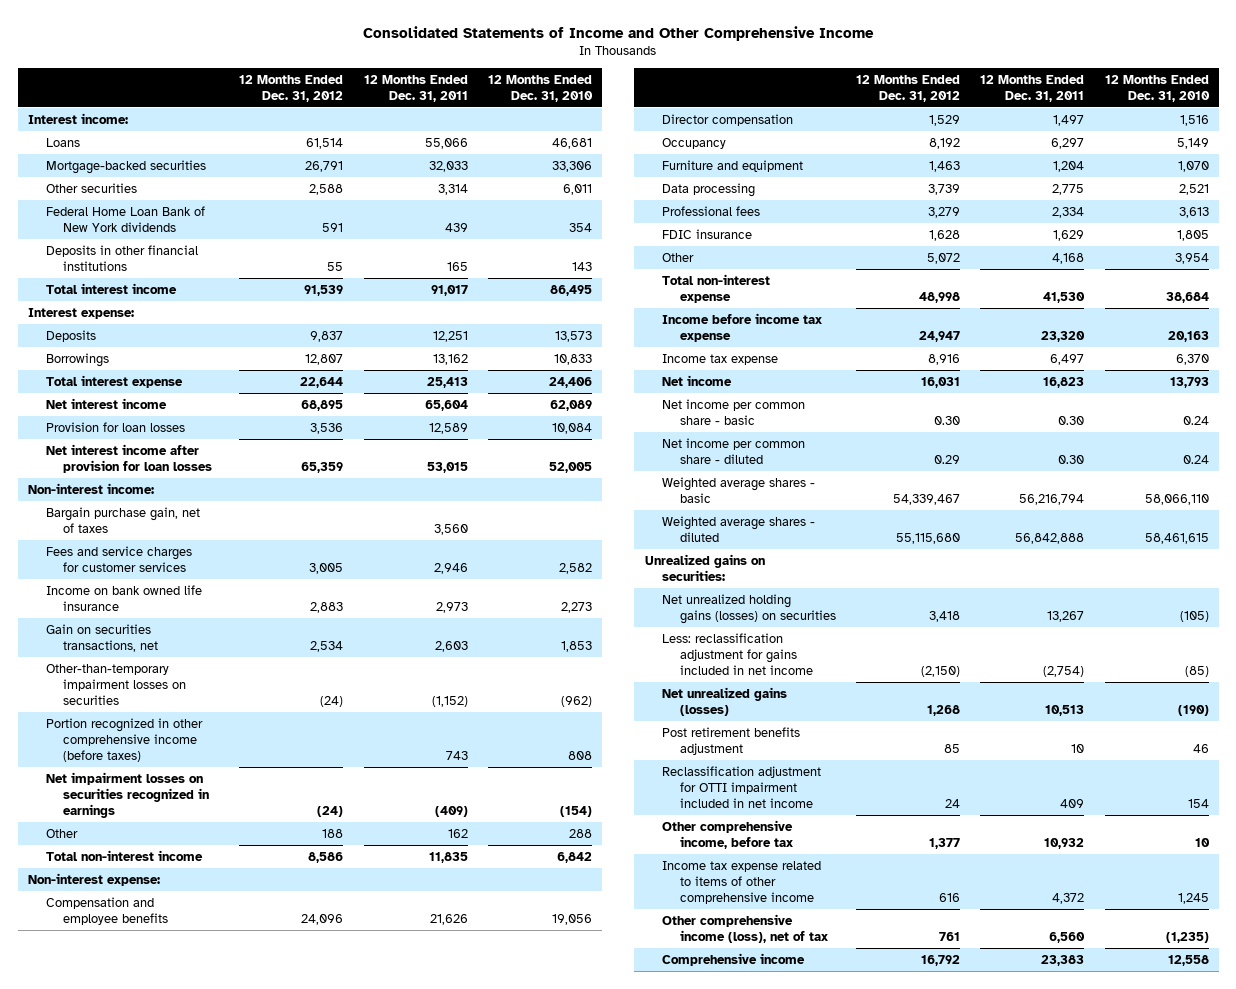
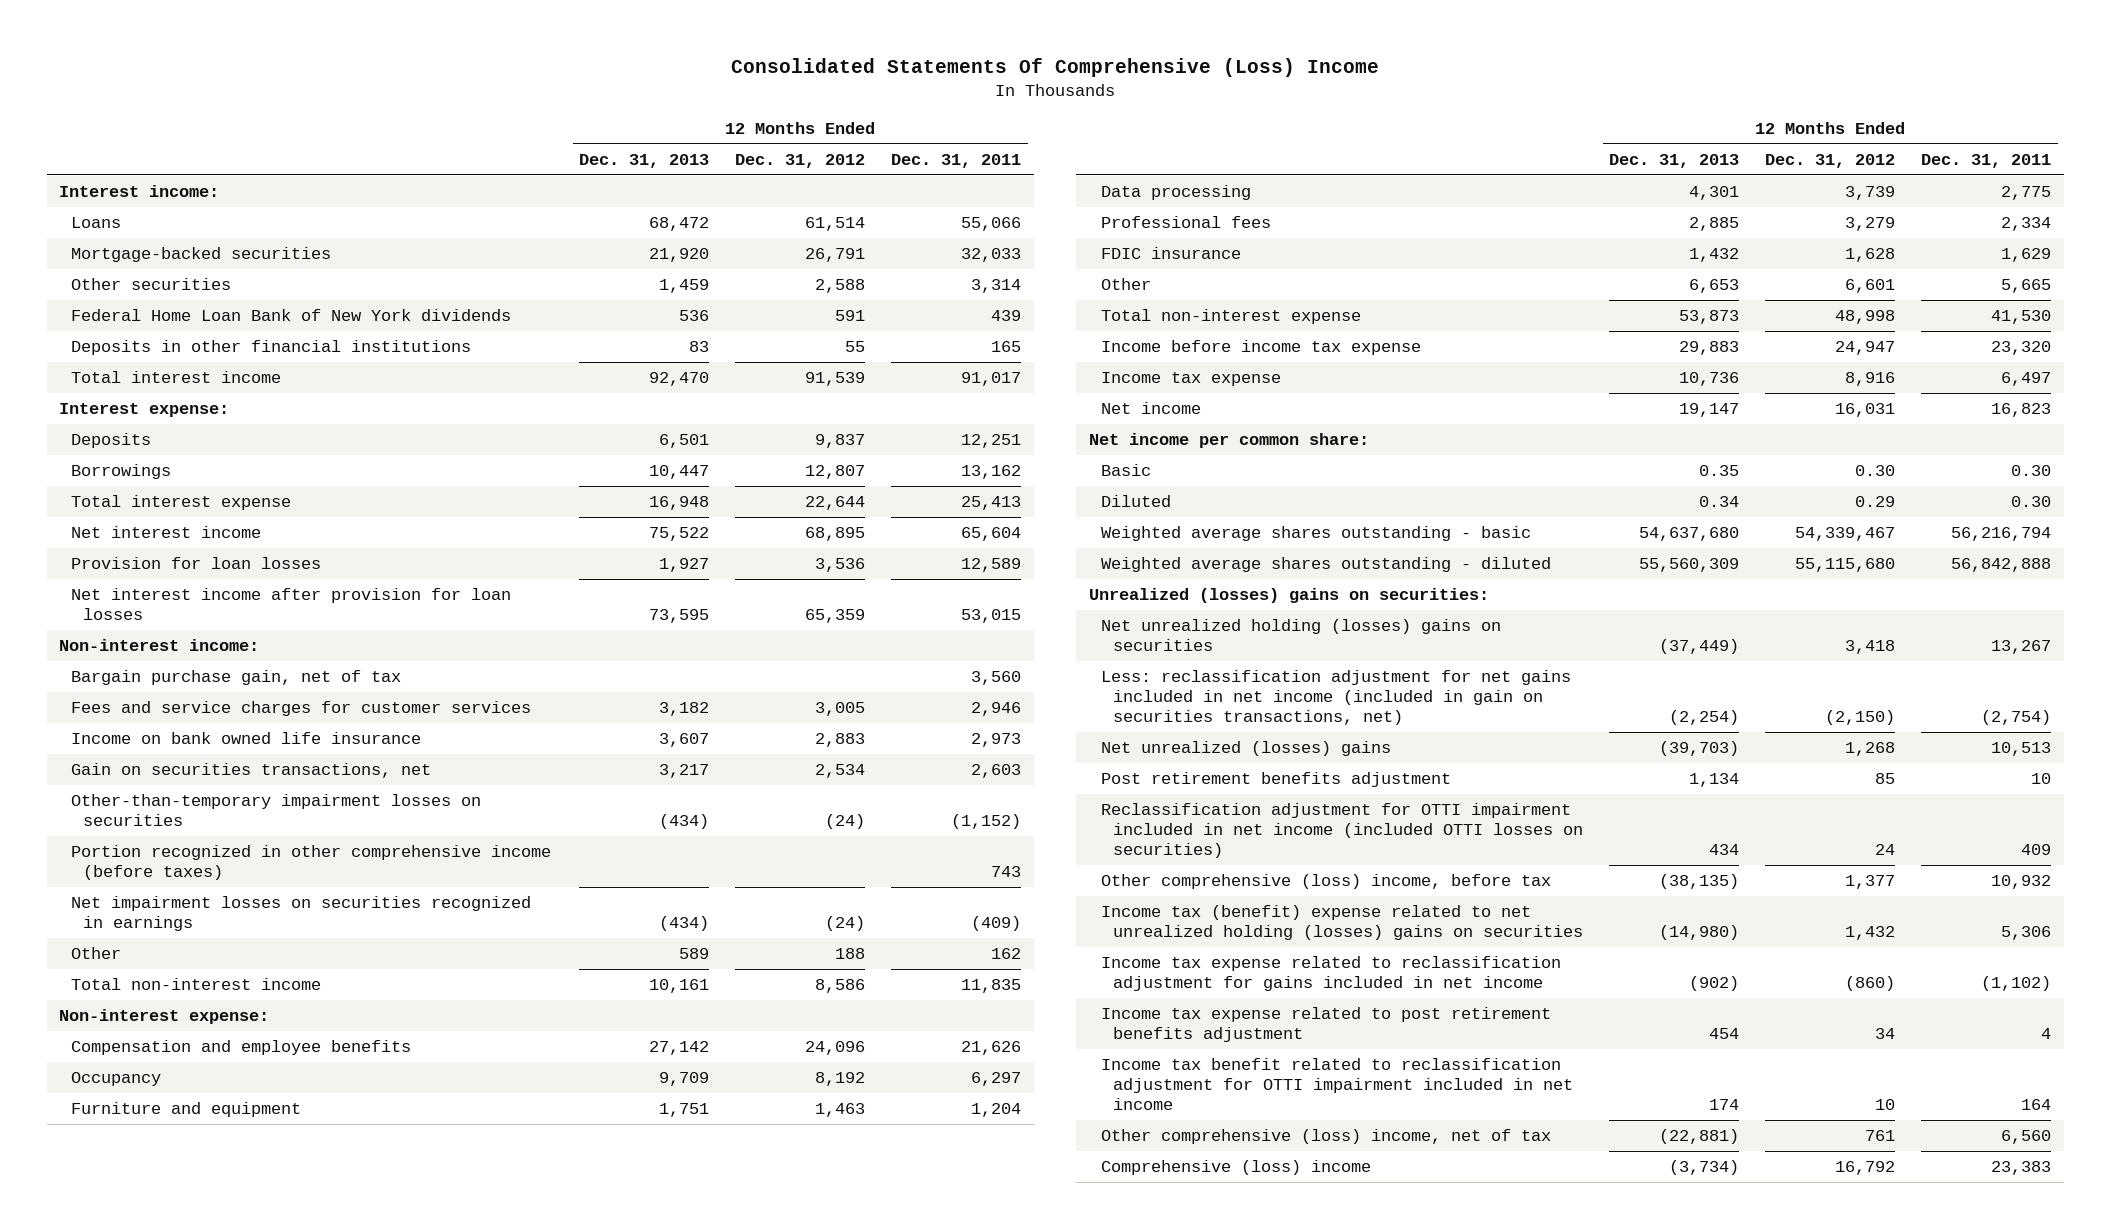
- Consolidated Statements of Income and Other Comprehensive Income
+ Consolidated Statements Of Comprehensive (Loss) Income
- | 12 Months Ended Dec. 31, 2012 | 12 Months Ended Dec. 31, 2011 | 12 Months Ended Dec. 31, 2010
+ | 12 Months Ended Dec. 31, 2013 | 12 Months Ended Dec. 31, 2012 | 12 Months Ended Dec. 31, 2011
- Bargain purchase gain, net of taxes | | 3,560 |
+ Bargain purchase gain, net of tax | | | 3,560
- Director compensation | 1,529 | 1,497 | 1,516
- Other | 5,072 | 4,168 | 3,954
+ Other | 6,653 | 6,601 | 5,665
- Net income per common share - basic | 0.30 | 0.30 | 0.24
- Net income per common share - diluted | 0.29 | 0.30 | 0.24
- Weighted average shares - basic | 54,339,467 | 56,216,794 | 58,066,110
- Weighted average shares - diluted | 55,115,680 | 56,842,888 | 58,461,615
- Unrealized gains on securities:
- Net unrealized holding gains (losses) on securities | 3,418 | 13,267 | (105)
- Less: reclassification adjustment for gains included in net income | (2,150) | (2,754) | (85)
- Net unrealized gains (losses) | 1,268 | 10,513 | (190)
+ Net income per common share:
+ Basic | 0.35 | 0.30 | 0.30
+ Diluted | 0.34 | 0.29 | 0.30
+ Weighted average shares outstanding - basic | 54,637,680 | 54,339,467 | 56,216,794
+ Weighted average shares outstanding - diluted | 55,560,309 | 55,115,680 | 56,842,888
+ Unrealized (losses) gains on securities:
+ Net unrealized holding (losses) gains on securities | (37,449) | 3,418 | 13,267
+ Less: reclassification adjustment for net gains included in net income (included in gain on securities transactions, net) | (2,254) | (2,150) | (2,754)
+ Net unrealized (losses) gains | (39,703) | 1,268 | 10,513
- Reclassification adjustment for OTTI impairment included in net income | 24 | 409 | 154
- Other comprehensive income, before tax | 1,377 | 10,932 | 10
- Income tax expense related to items of other comprehensive income | 616 | 4,372 | 1,245
- Other comprehensive income (loss), net of tax | 761 | 6,560 | (1,235)
- Comprehensive income | 16,792 | 23,383 | 12,558
+ Reclassification adjustment for OTTI impairment included in net income (included OTTI losses on securities) | 434 | 24 | 409
+ Other comprehensive (loss) income, before tax | (38,135) | 1,377 | 10,932
+ Income tax (benefit) expense related to net unrealized holding (losses) gains on securities | (14,980) | 1,432 | 5,306
+ Income tax expense related to reclassification adjustment for gains included in net income | (902) | (860) | (1,102)
+ Income tax expense related to post retirement benefits adjustment | 454 | 34 | 4
+ Income tax benefit related to reclassification adjustment for OTTI impairment included in net income | 174 | 10 | 164
+ Other comprehensive (loss) income, net of tax | (22,881) | 761 | 6,560
+ Comprehensive (loss) income | (3,734) | 16,792 | 23,383

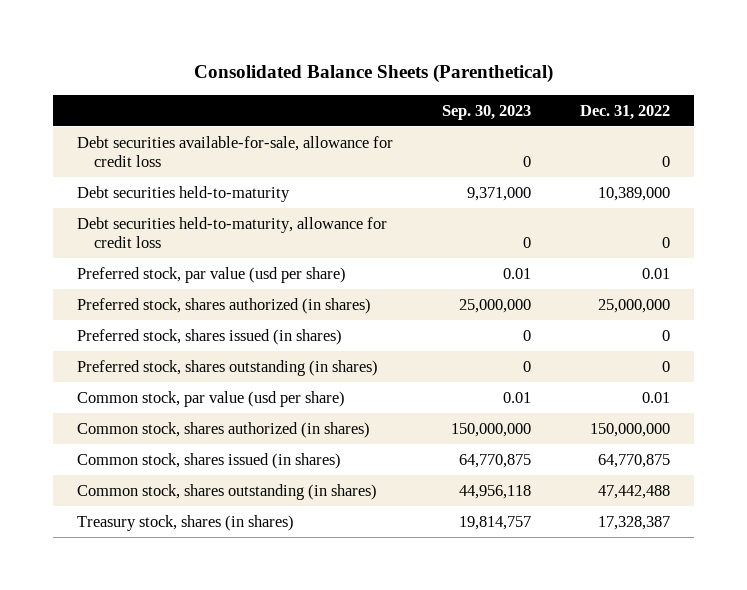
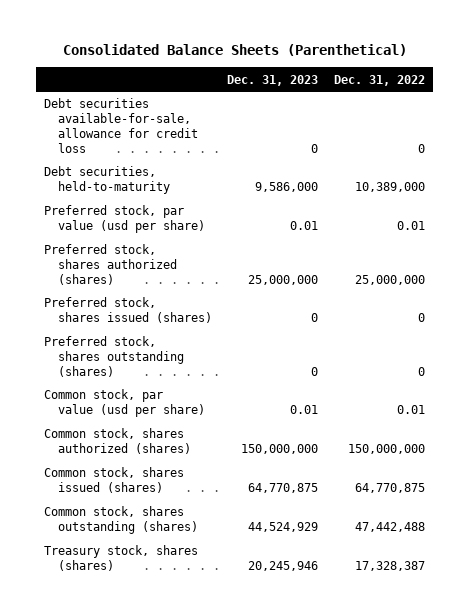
- | Sep. 30, 2023 | Dec. 31, 2022
+ | Dec. 31, 2023 | Dec. 31, 2022
- Debt securities held-to-maturity | 9,371,000 | 10,389,000
- Debt securities held-to-maturity, allowance for credit loss | 0 | 0
+ Debt securities, held-to-maturity | 9,586,000 | 10,389,000
- Preferred stock, shares authorized (in shares) | 25,000,000 | 25,000,000
- Preferred stock, shares issued (in shares) | 0 | 0
- Preferred stock, shares outstanding (in shares) | 0 | 0
+ Preferred stock, shares authorized (shares) | 25,000,000 | 25,000,000
+ Preferred stock, shares issued (shares) | 0 | 0
+ Preferred stock, shares outstanding (shares) | 0 | 0
- Common stock, shares authorized (in shares) | 150,000,000 | 150,000,000
- Common stock, shares issued (in shares) | 64,770,875 | 64,770,875
- Common stock, shares outstanding (in shares) | 44,956,118 | 47,442,488
- Treasury stock, shares (in shares) | 19,814,757 | 17,328,387
+ Common stock, shares authorized (shares) | 150,000,000 | 150,000,000
+ Common stock, shares issued (shares) | 64,770,875 | 64,770,875
+ Common stock, shares outstanding (shares) | 44,524,929 | 47,442,488
+ Treasury stock, shares (shares) | 20,245,946 | 17,328,387

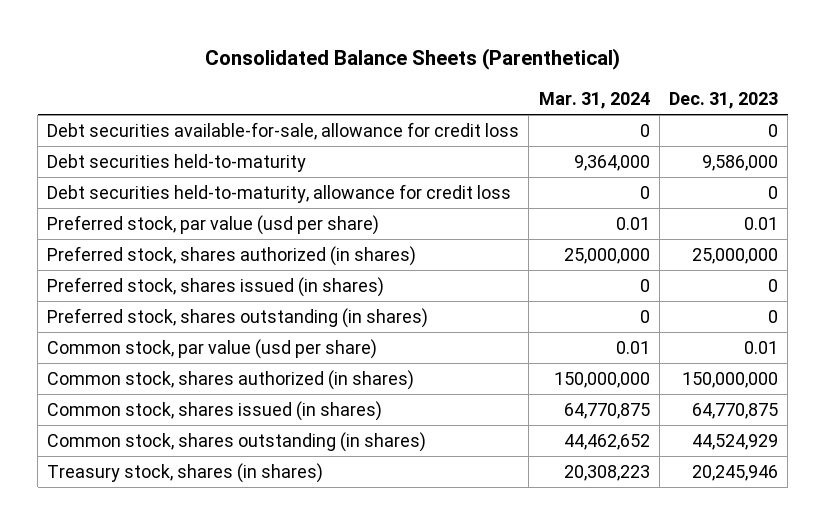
- | Dec. 31, 2023 | Dec. 31, 2022
+ | Mar. 31, 2024 | Dec. 31, 2023
- Debt securities, held-to-maturity | 9,586,000 | 10,389,000
+ Debt securities held-to-maturity | 9,364,000 | 9,586,000
+ Debt securities held-to-maturity, allowance for credit loss | 0 | 0
- Preferred stock, shares authorized (shares) | 25,000,000 | 25,000,000
- Preferred stock, shares issued (shares) | 0 | 0
- Preferred stock, shares outstanding (shares) | 0 | 0
+ Preferred stock, shares authorized (in shares) | 25,000,000 | 25,000,000
+ Preferred stock, shares issued (in shares) | 0 | 0
+ Preferred stock, shares outstanding (in shares) | 0 | 0
- Common stock, shares authorized (shares) | 150,000,000 | 150,000,000
- Common stock, shares issued (shares) | 64,770,875 | 64,770,875
- Common stock, shares outstanding (shares) | 44,524,929 | 47,442,488
- Treasury stock, shares (shares) | 20,245,946 | 17,328,387
+ Common stock, shares authorized (in shares) | 150,000,000 | 150,000,000
+ Common stock, shares issued (in shares) | 64,770,875 | 64,770,875
+ Common stock, shares outstanding (in shares) | 44,462,652 | 44,524,929
+ Treasury stock, shares (in shares) | 20,308,223 | 20,245,946

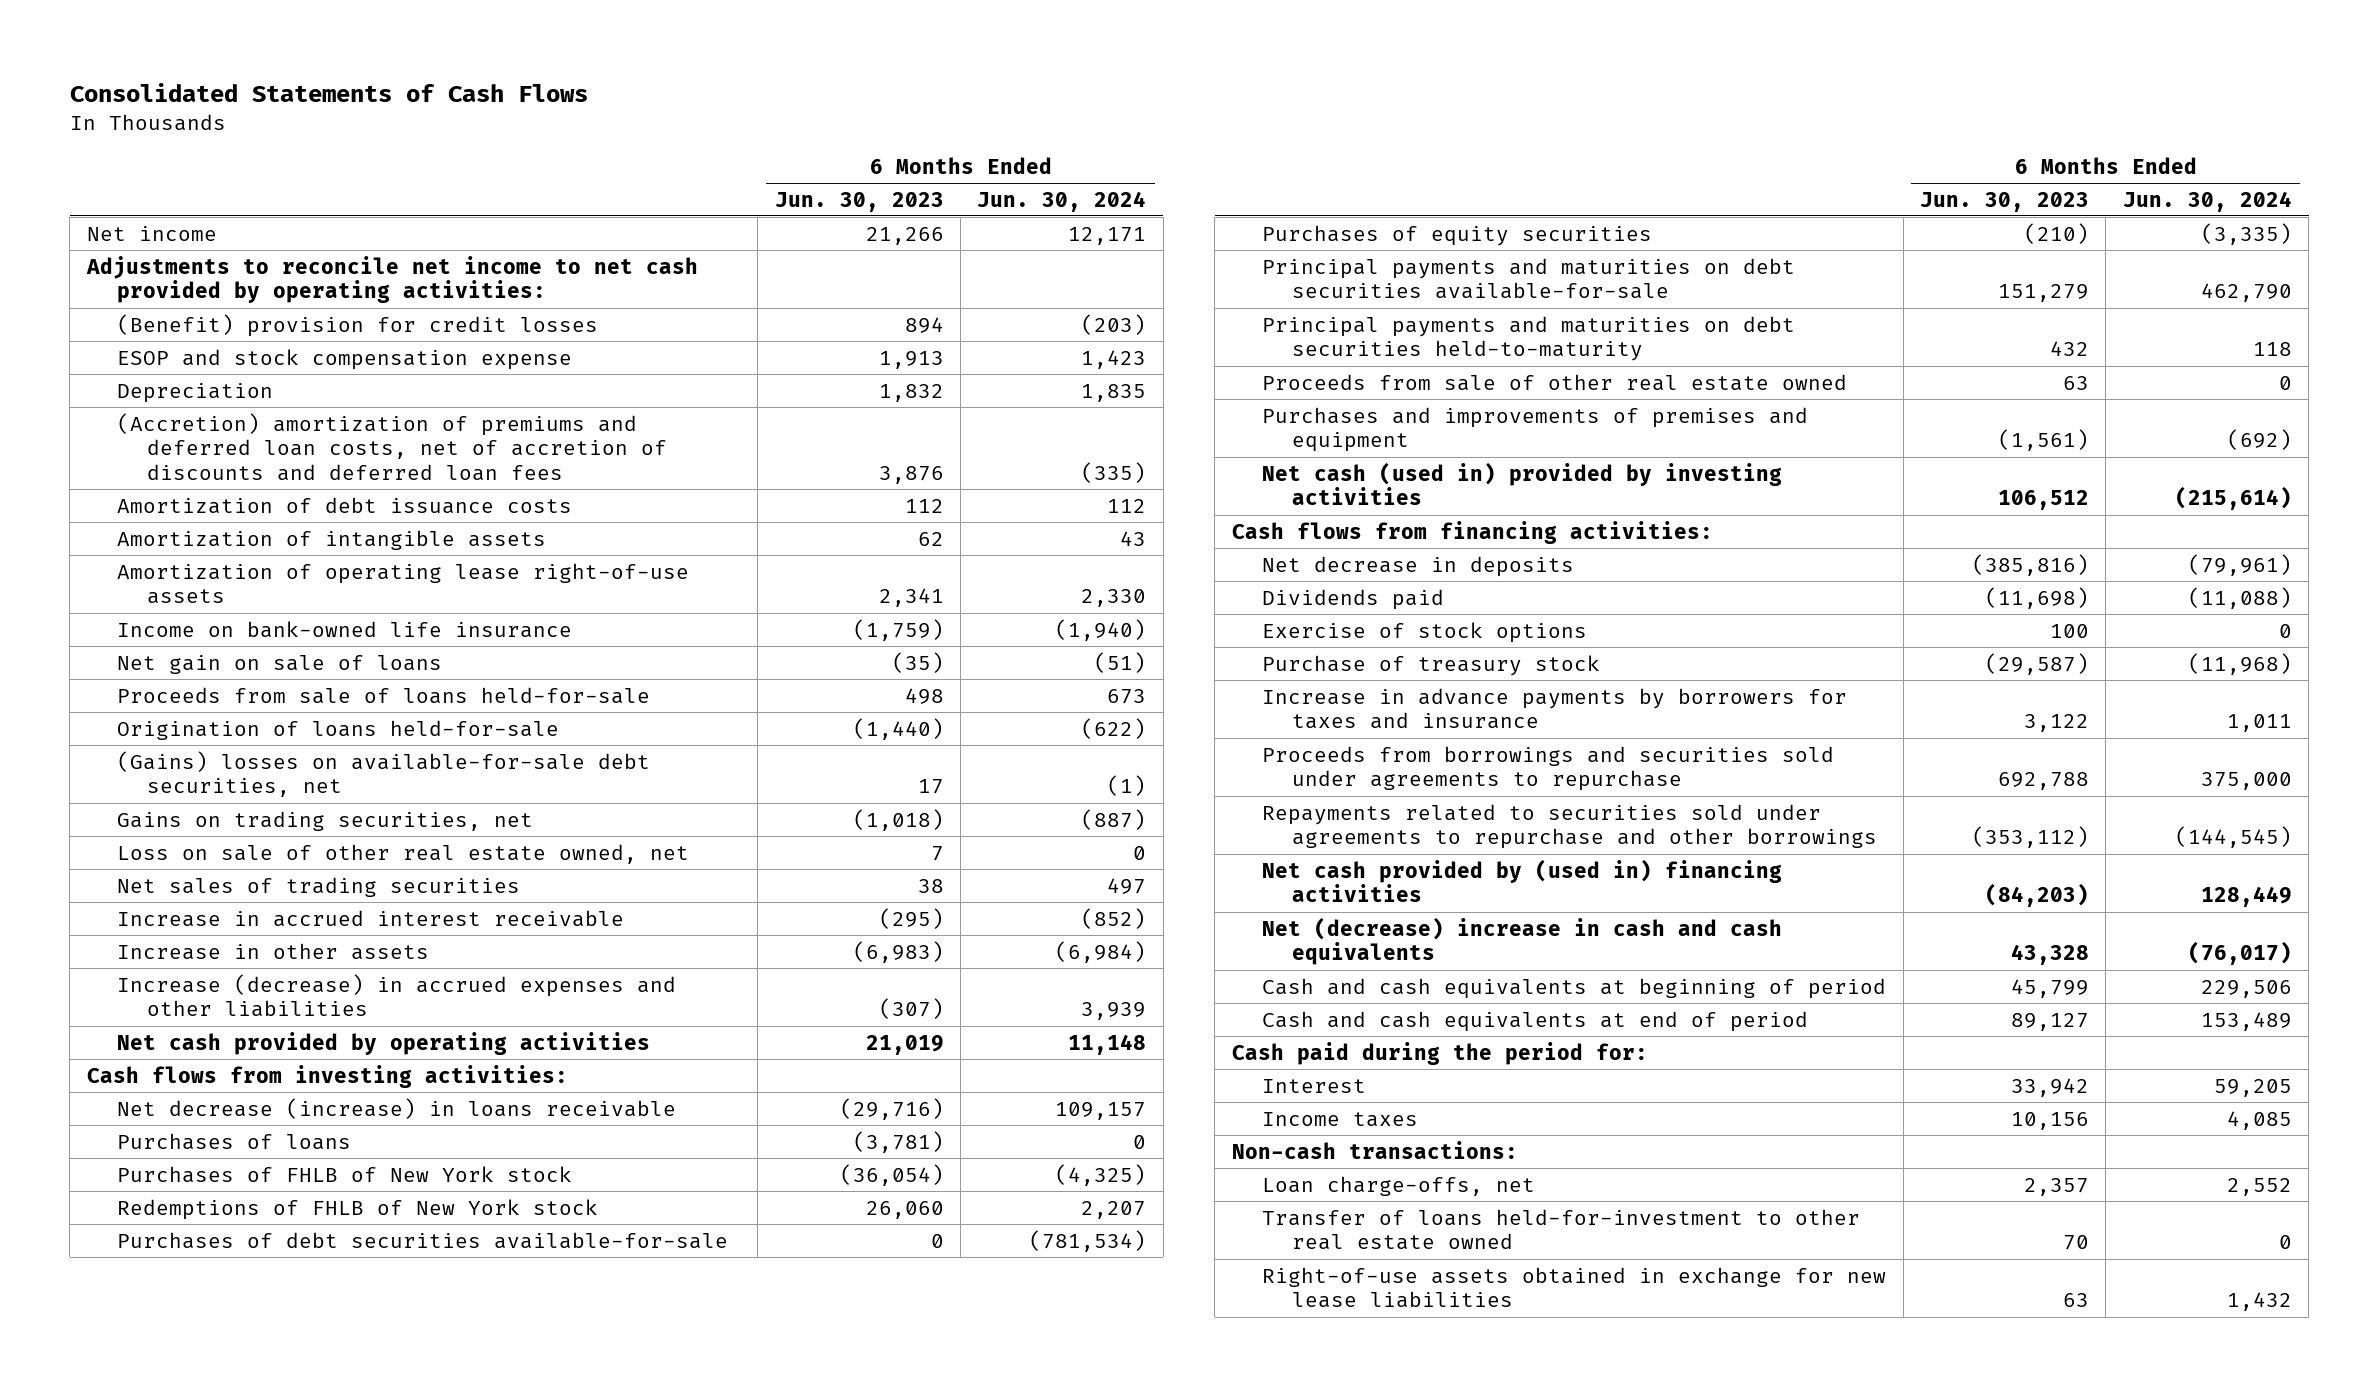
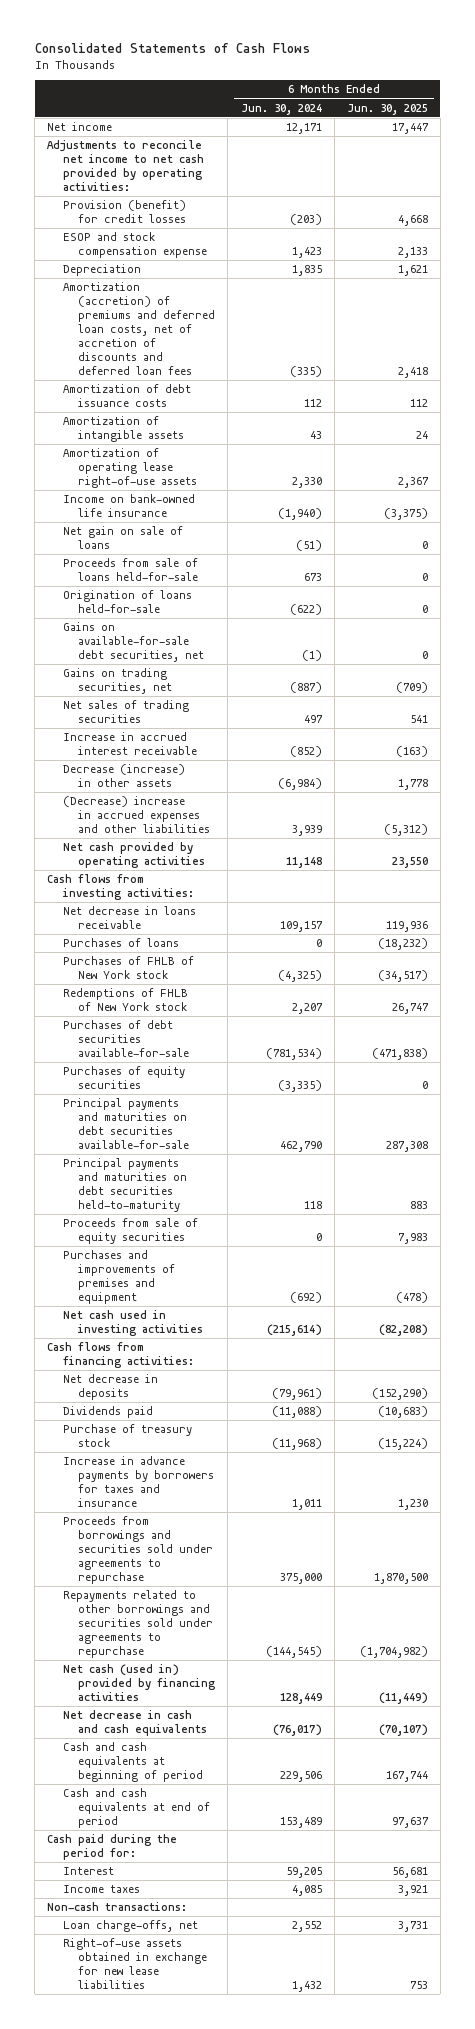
- | 6 Months Ended Jun. 30, 2023 | 6 Months Ended Jun. 30, 2024
+ | 6 Months Ended Jun. 30, 2024 | 6 Months Ended Jun. 30, 2025
- (Benefit) provision for credit losses | 894 | (203)
+ Provision (benefit) for credit losses | (203) | 4,668
- (Accretion) amortization of premiums and deferred loan costs, net of accretion of discounts and deferred loan fees | 3,876 | (335)
+ Amortization (accretion) of premiums and deferred loan costs, net of accretion of discounts and deferred loan fees | (335) | 2,418
- (Gains) losses on available-for-sale debt securities, net | 17 | (1)
+ Gains on available-for-sale debt securities, net | (1) | 0
- Loss on sale of other real estate owned, net | 7 | 0
- Increase in other assets | (6,983) | (6,984)
- Increase (decrease) in accrued expenses and other liabilities | (307) | 3,939
+ Decrease (increase) in other assets | (6,984) | 1,778
+ (Decrease) increase in accrued expenses and other liabilities | 3,939 | (5,312)
- Net decrease (increase) in loans receivable | (29,716) | 109,157
+ Net decrease in loans receivable | 109,157 | 119,936
- Proceeds from sale of other real estate owned | 63 | 0
+ Proceeds from sale of equity securities | 0 | 7,983
- Net cash (used in) provided by investing activities | 106,512 | (215,614)
+ Net cash used in investing activities | (215,614) | (82,208)
- Exercise of stock options | 100 | 0
- Repayments related to securities sold under agreements to repurchase and other borrowings | (353,112) | (144,545)
- Net cash provided by (used in) financing activities | (84,203) | 128,449
- Net (decrease) increase in cash and cash equivalents | 43,328 | (76,017)
+ Repayments related to other borrowings and securities sold under agreements to repurchase | (144,545) | (1,704,982)
+ Net cash (used in) provided by financing activities | 128,449 | (11,449)
+ Net decrease in cash and cash equivalents | (76,017) | (70,107)
- Transfer of loans held-for-investment to other real estate owned | 70 | 0

